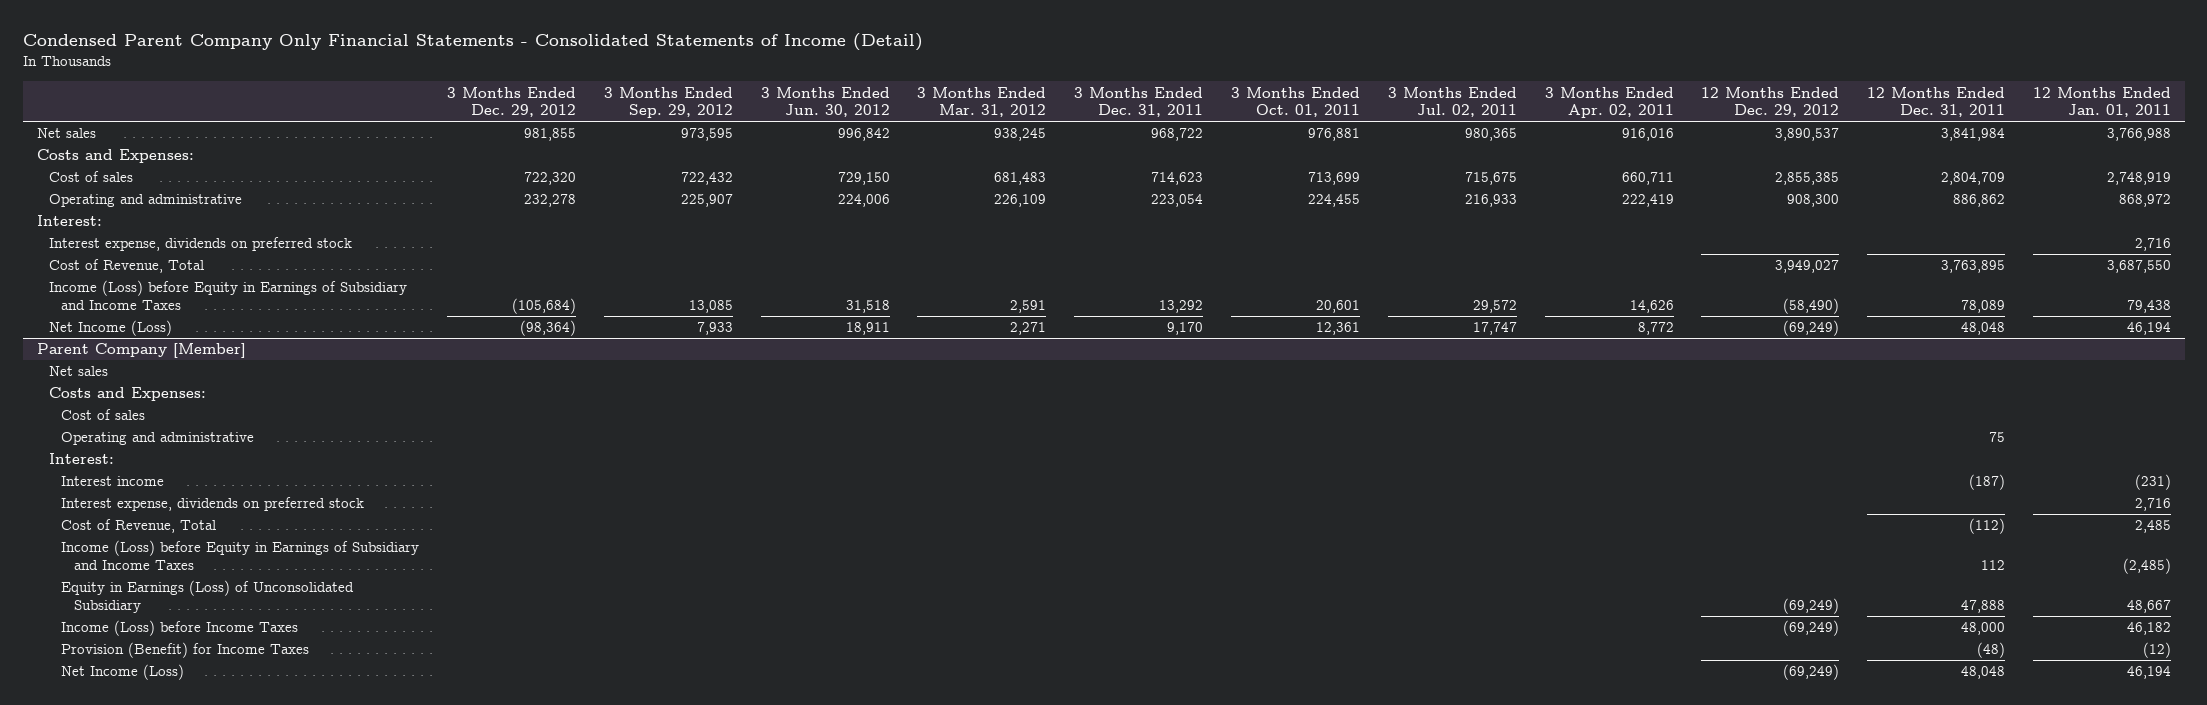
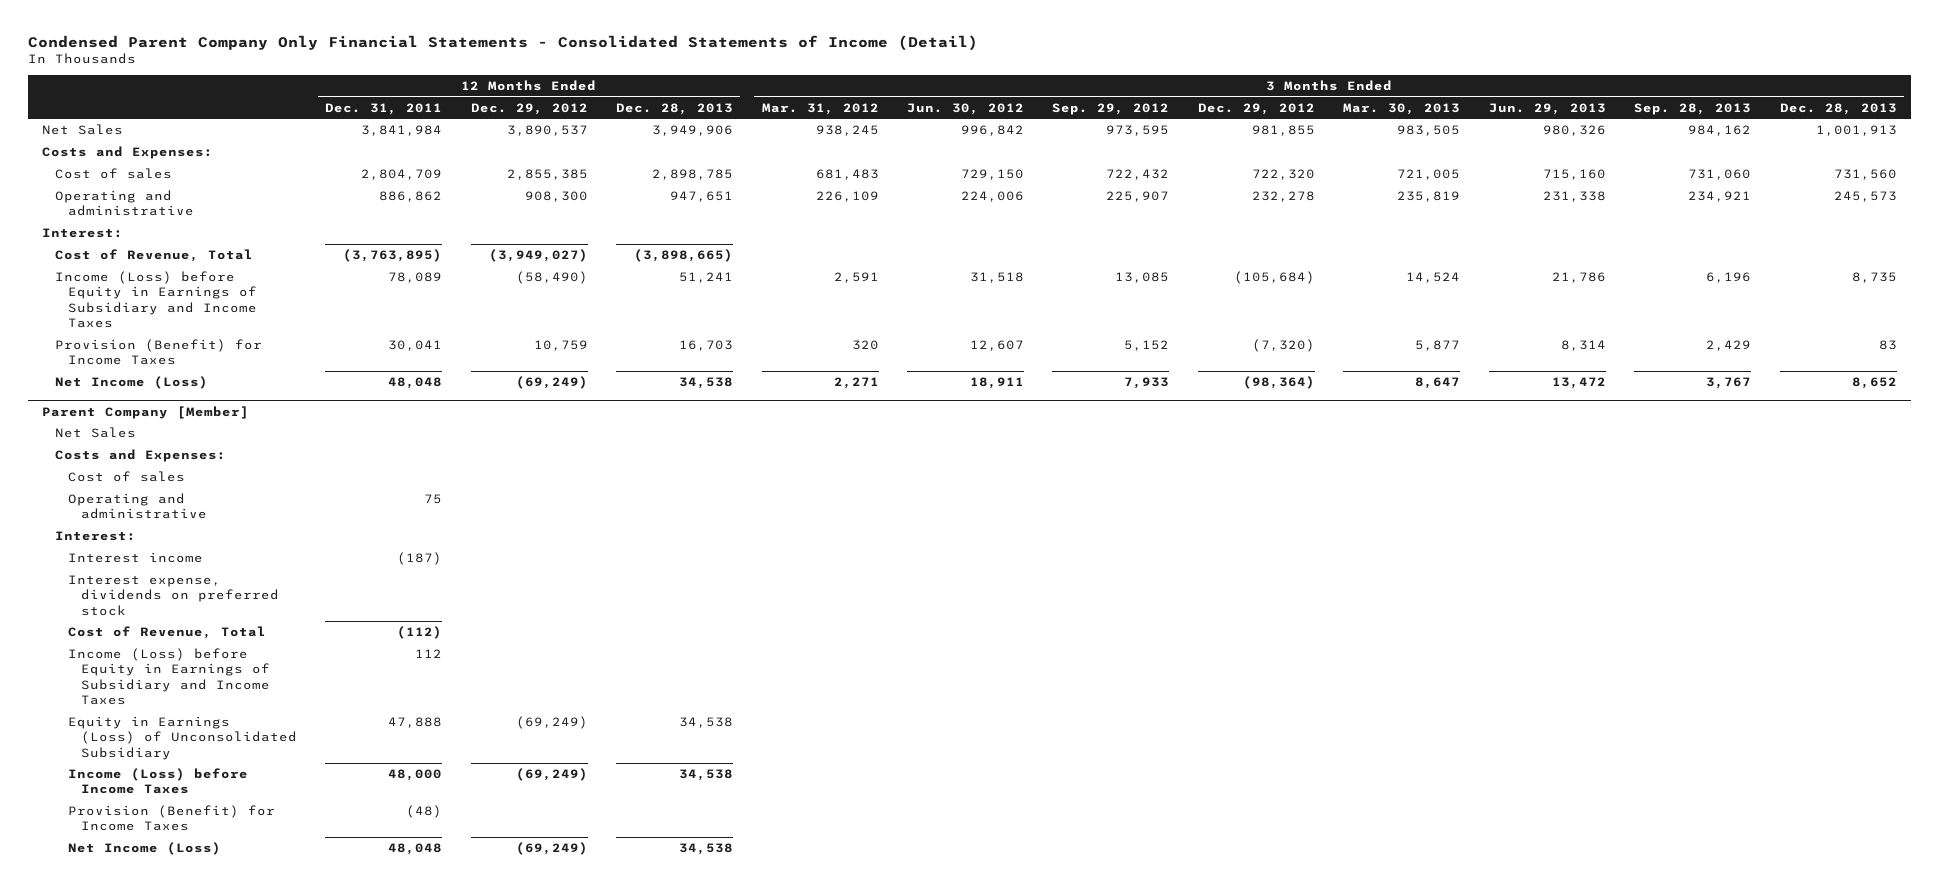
- | 3 Months Ended Dec. 29, 2012 | 3 Months Ended Sep. 29, 2012 | 3 Months Ended Jun. 30, 2012 | 3 Months Ended Mar. 31, 2012 | 3 Months Ended Dec. 31, 2011 | 3 Months Ended Oct. 01, 2011 | 3 Months Ended Jul. 02, 2011 | 3 Months Ended Apr. 02, 2011 | 12 Months Ended Dec. 29, 2012 | 12 Months Ended Dec. 31, 2011 | 12 Months Ended Jan. 01, 2011
+ | 12 Months Ended Dec. 31, 2011 | 12 Months Ended Dec. 29, 2012 | 12 Months Ended Dec. 28, 2013 | 3 Months Ended Mar. 31, 2012 | 3 Months Ended Jun. 30, 2012 | 3 Months Ended Sep. 29, 2012 | 3 Months Ended Dec. 29, 2012 | 3 Months Ended Mar. 30, 2013 | 3 Months Ended Jun. 29, 2013 | 3 Months Ended Sep. 28, 2013 | 3 Months Ended Dec. 28, 2013
- Net sales | 981,855 | 973,595 | 996,842 | 938,245 | 968,722 | 976,881 | 980,365 | 916,016 | 3,890,537 | 3,841,984 | 3,766,988
+ Net Sales | 3,841,984 | 3,890,537 | 3,949,906 | 938,245 | 996,842 | 973,595 | 981,855 | 983,505 | 980,326 | 984,162 | 1,001,913
- Interest expense, dividends on preferred stock | | | | | | | | | | | 2,716
- Cost of Revenue, Total | | | | | | | | | 3,949,027 | 3,763,895 | 3,687,550
+ Cost of Revenue, Total | (3,763,895) | (3,949,027) | (3,898,665) | | | | | | | |
+ Provision (Benefit) for Income Taxes | 30,041 | 10,759 | 16,703 | 320 | 12,607 | 5,152 | (7,320) | 5,877 | 8,314 | 2,429 | 83
@ Parent Company [Member]
- Net sales
+ Net Sales

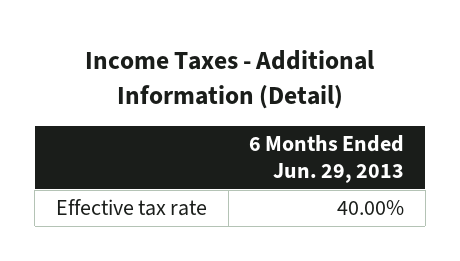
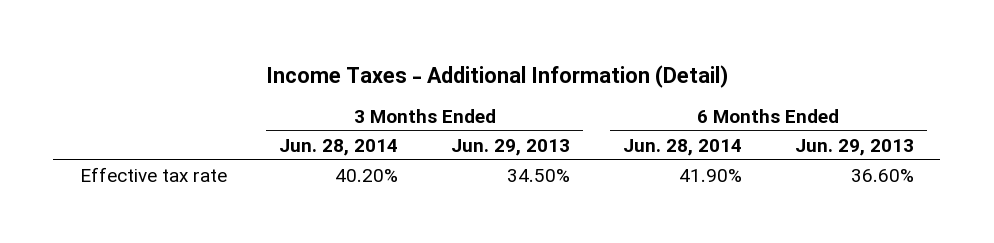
- | 6 Months Ended Jun. 29, 2013
+ | 3 Months Ended Jun. 28, 2014 | 3 Months Ended Jun. 29, 2013 | 6 Months Ended Jun. 28, 2014 | 6 Months Ended Jun. 29, 2013
- Effective tax rate | 40.00%
+ Effective tax rate | 40.20% | 34.50% | 41.90% | 36.60%

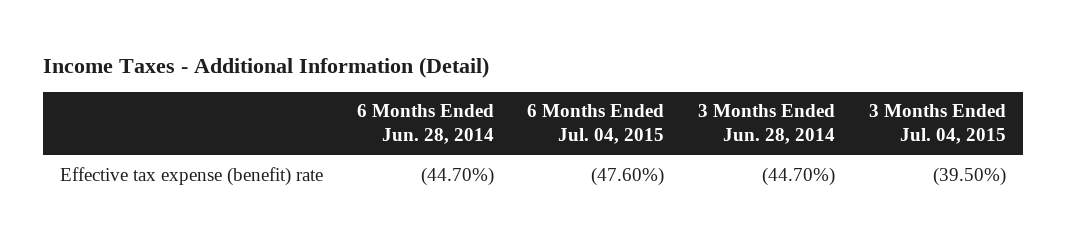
- | 3 Months Ended Jun. 28, 2014 | 3 Months Ended Jun. 29, 2013 | 6 Months Ended Jun. 28, 2014 | 6 Months Ended Jun. 29, 2013
+ | 6 Months Ended Jun. 28, 2014 | 6 Months Ended Jul. 04, 2015 | 3 Months Ended Jun. 28, 2014 | 3 Months Ended Jul. 04, 2015
- Effective tax rate | 40.20% | 34.50% | 41.90% | 36.60%
+ Effective tax expense (benefit) rate | (44.70%) | (47.60%) | (44.70%) | (39.50%)

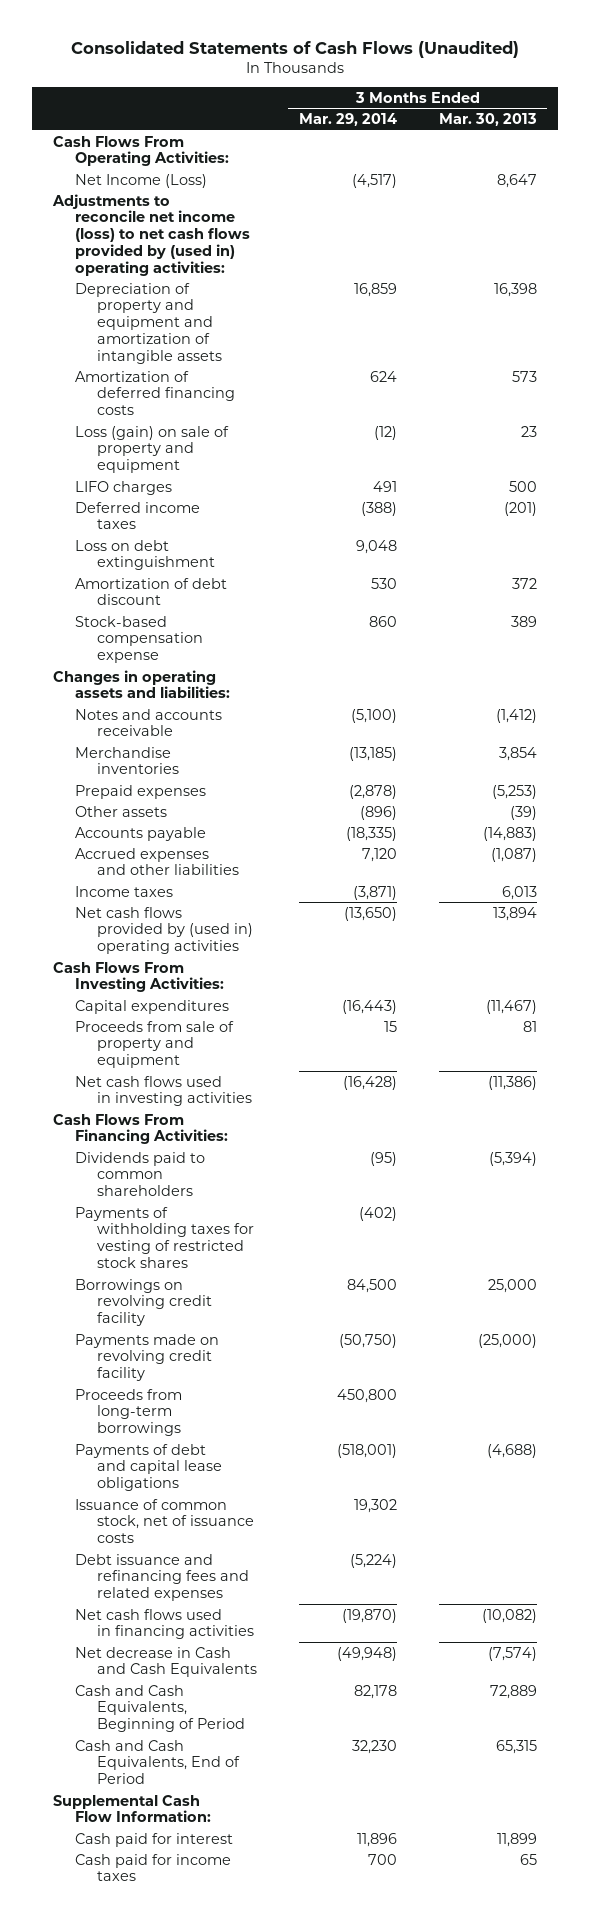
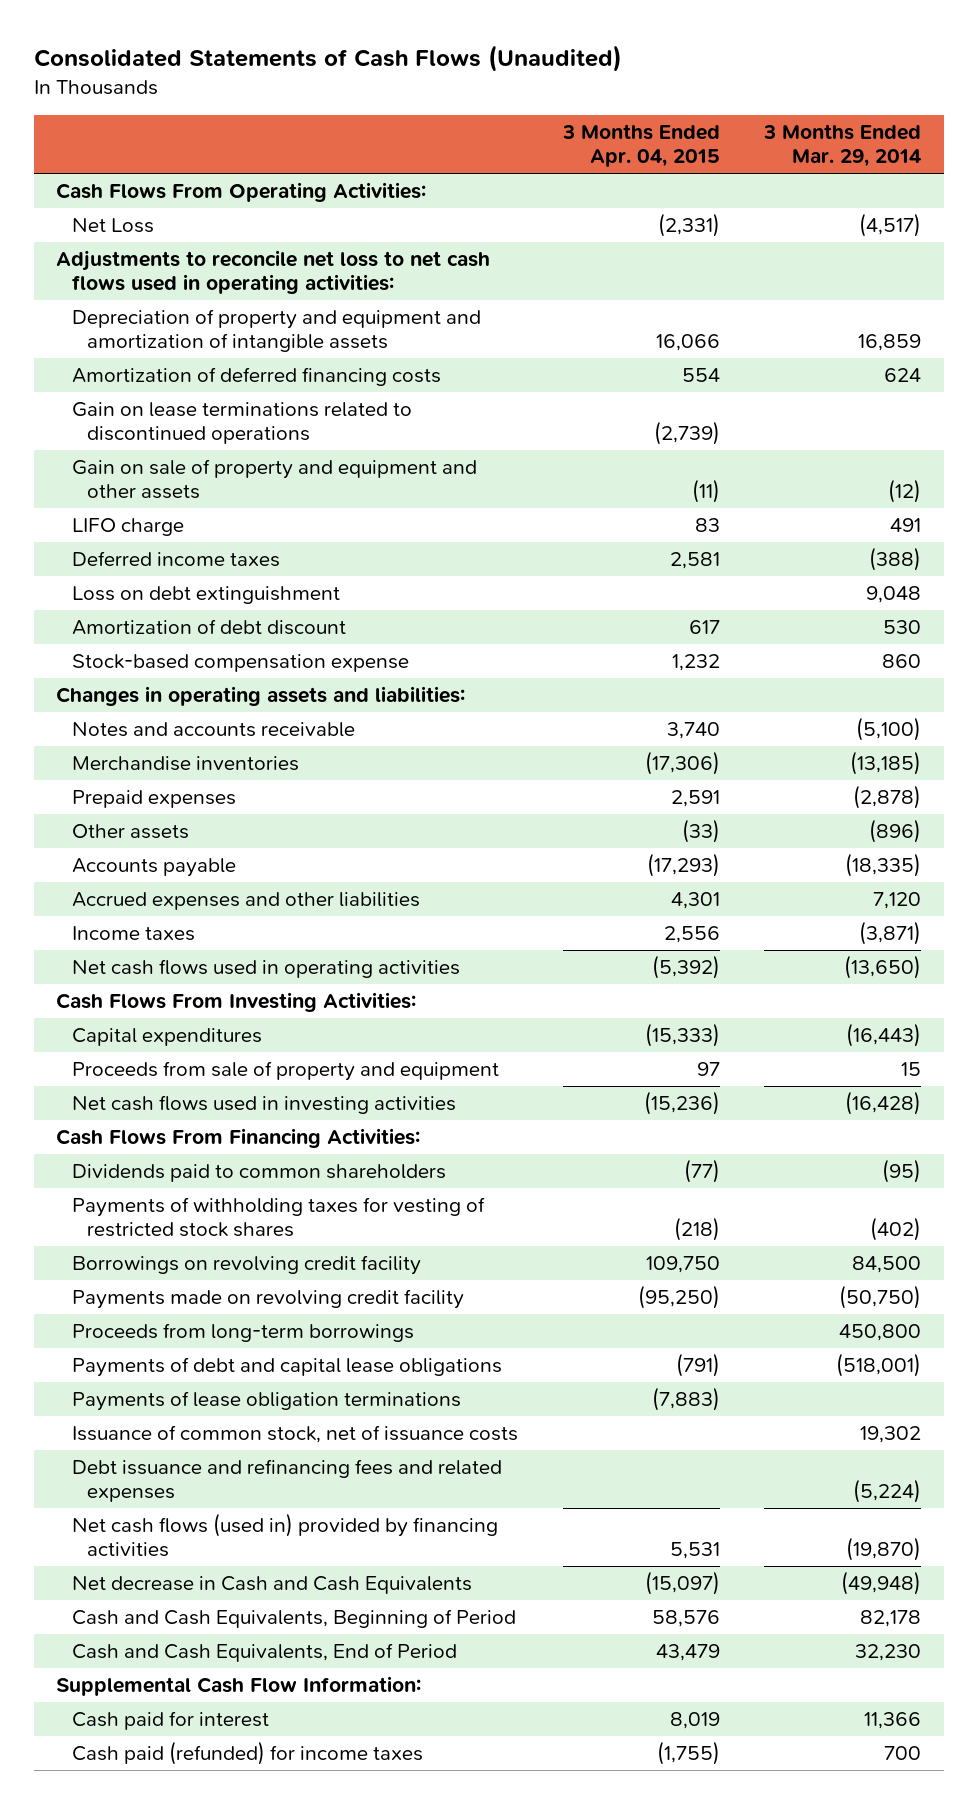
- | 3 Months Ended Mar. 29, 2014 | 3 Months Ended Mar. 30, 2013
+ | 3 Months Ended Apr. 04, 2015 | 3 Months Ended Mar. 29, 2014
- Net Income (Loss) | (4,517) | 8,647
- Adjustments to reconcile net income (loss) to net cash flows provided by (used in) operating activities:
+ Net Loss | (2,331) | (4,517)
+ Adjustments to reconcile net loss to net cash flows used in operating activities:
- Loss (gain) on sale of property and equipment | (12) | 23
- LIFO charges | 491 | 500
+ Gain on lease terminations related to discontinued operations | (2,739) |
+ Gain on sale of property and equipment and other assets | (11) | (12)
+ LIFO charge | 83 | 491
- Net cash flows provided by (used in) operating activities | (13,650) | 13,894
+ Net cash flows used in operating activities | (5,392) | (13,650)
+ Payments of lease obligation terminations | (7,883) |
- Net cash flows used in financing activities | (19,870) | (10,082)
+ Net cash flows (used in) provided by financing activities | 5,531 | (19,870)
- Cash paid for interest | 11,896 | 11,899
- Cash paid for income taxes | 700 | 65
+ Cash paid for interest | 8,019 | 11,366
+ Cash paid (refunded) for income taxes | (1,755) | 700

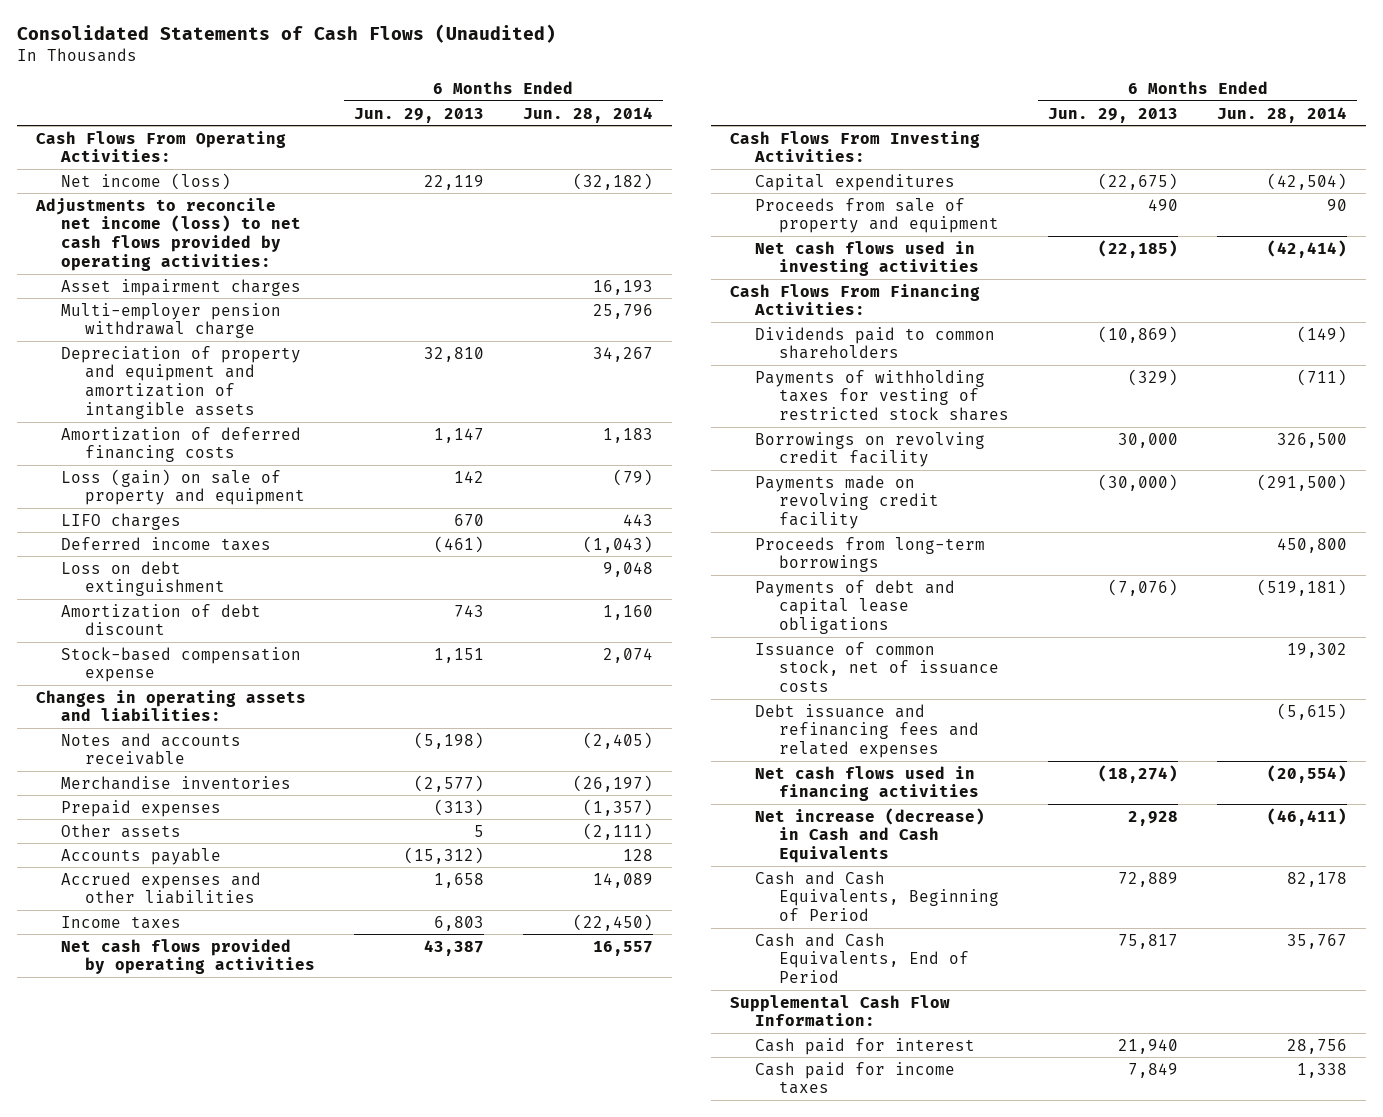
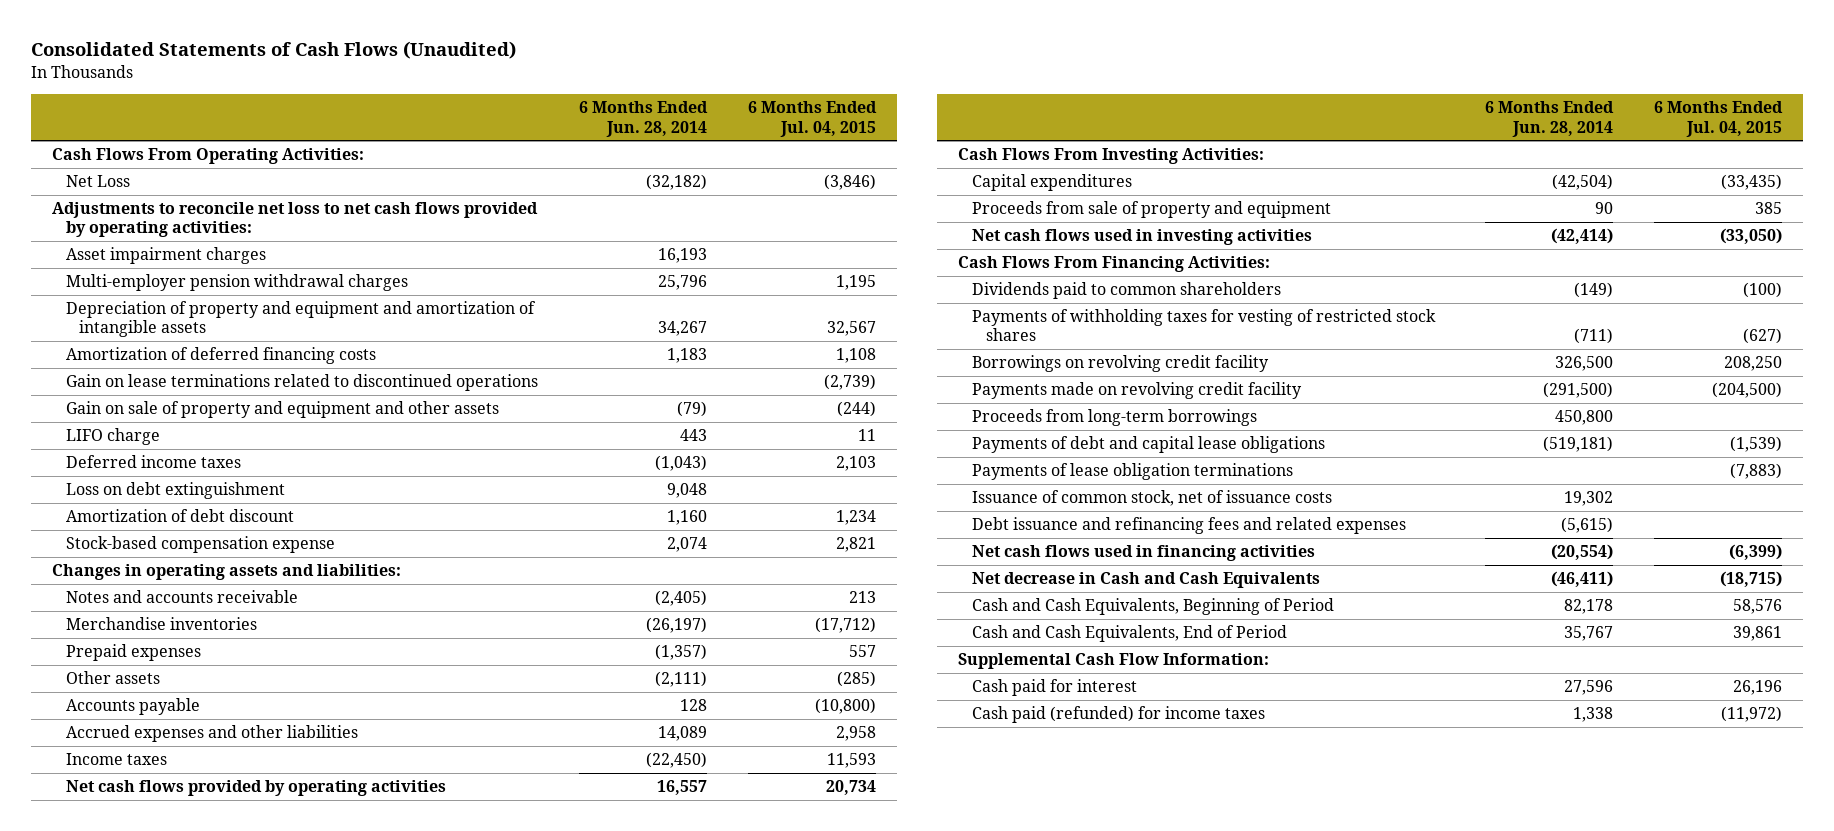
- | 6 Months Ended Jun. 29, 2013 | 6 Months Ended Jun. 28, 2014
+ | 6 Months Ended Jun. 28, 2014 | 6 Months Ended Jul. 04, 2015
- Net income (loss) | 22,119 | (32,182)
- Adjustments to reconcile net income (loss) to net cash flows provided by operating activities:
+ Net Loss | (32,182) | (3,846)
+ Adjustments to reconcile net loss to net cash flows provided by operating activities:
- Multi-employer pension withdrawal charge | | 25,796
+ Multi-employer pension withdrawal charges | 25,796 | 1,195
- Loss (gain) on sale of property and equipment | 142 | (79)
- LIFO charges | 670 | 443
+ Gain on lease terminations related to discontinued operations | | (2,739)
+ Gain on sale of property and equipment and other assets | (79) | (244)
+ LIFO charge | 443 | 11
+ Payments of lease obligation terminations | | (7,883)
- Net increase (decrease) in Cash and Cash Equivalents | 2,928 | (46,411)
+ Net decrease in Cash and Cash Equivalents | (46,411) | (18,715)
- Cash paid for interest | 21,940 | 28,756
- Cash paid for income taxes | 7,849 | 1,338
+ Cash paid for interest | 27,596 | 26,196
+ Cash paid (refunded) for income taxes | 1,338 | (11,972)

